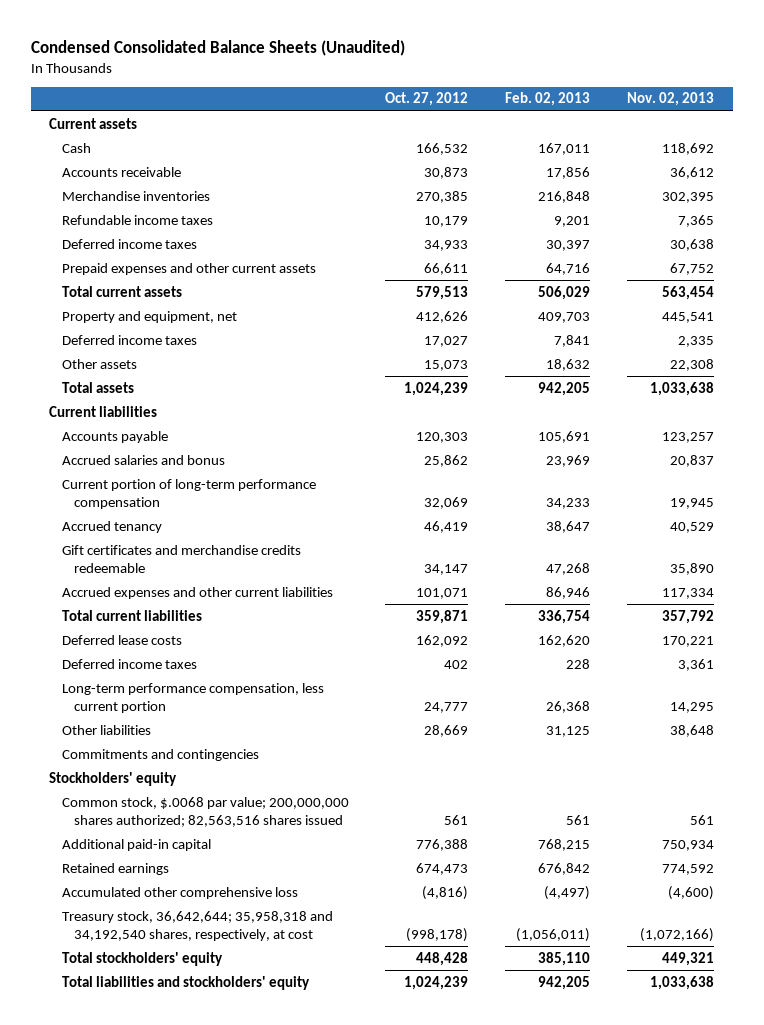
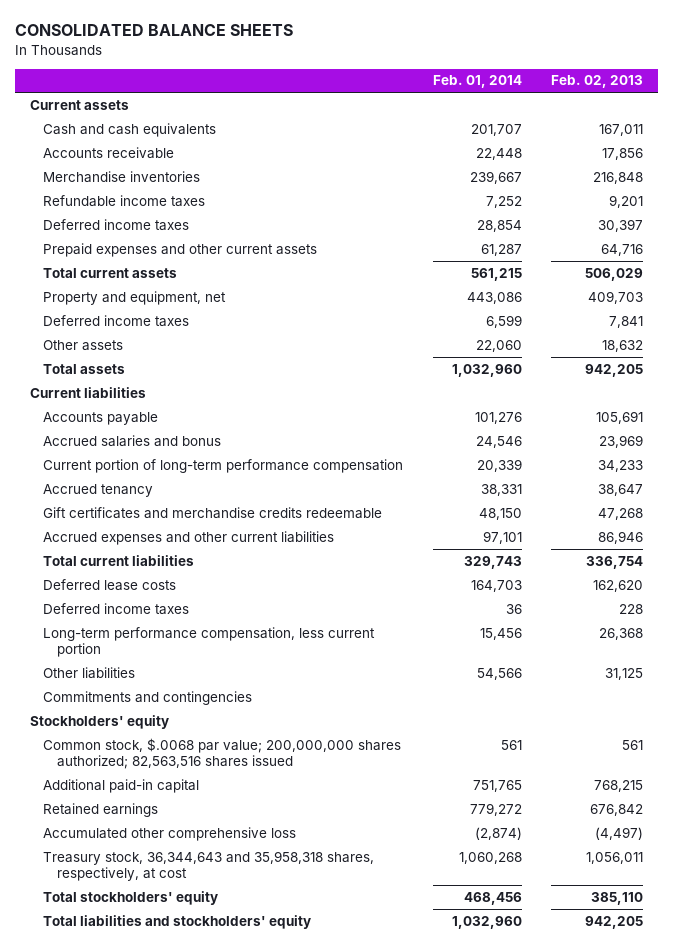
- Condensed Consolidated Balance Sheets (Unaudited)
+ CONSOLIDATED BALANCE SHEETS
- | Oct. 27, 2012 | Feb. 02, 2013 | Nov. 02, 2013
+ | Feb. 01, 2014 | Feb. 02, 2013
- Cash | 166,532 | 167,011 | 118,692
+ Cash and cash equivalents | 201,707 | 167,011
- Treasury stock, 36,642,644; 35,958,318 and 34,192,540 shares, respectively, at cost | (998,178) | (1,056,011) | (1,072,166)
+ Treasury stock, 36,344,643 and 35,958,318 shares, respectively, at cost | 1,060,268 | 1,056,011

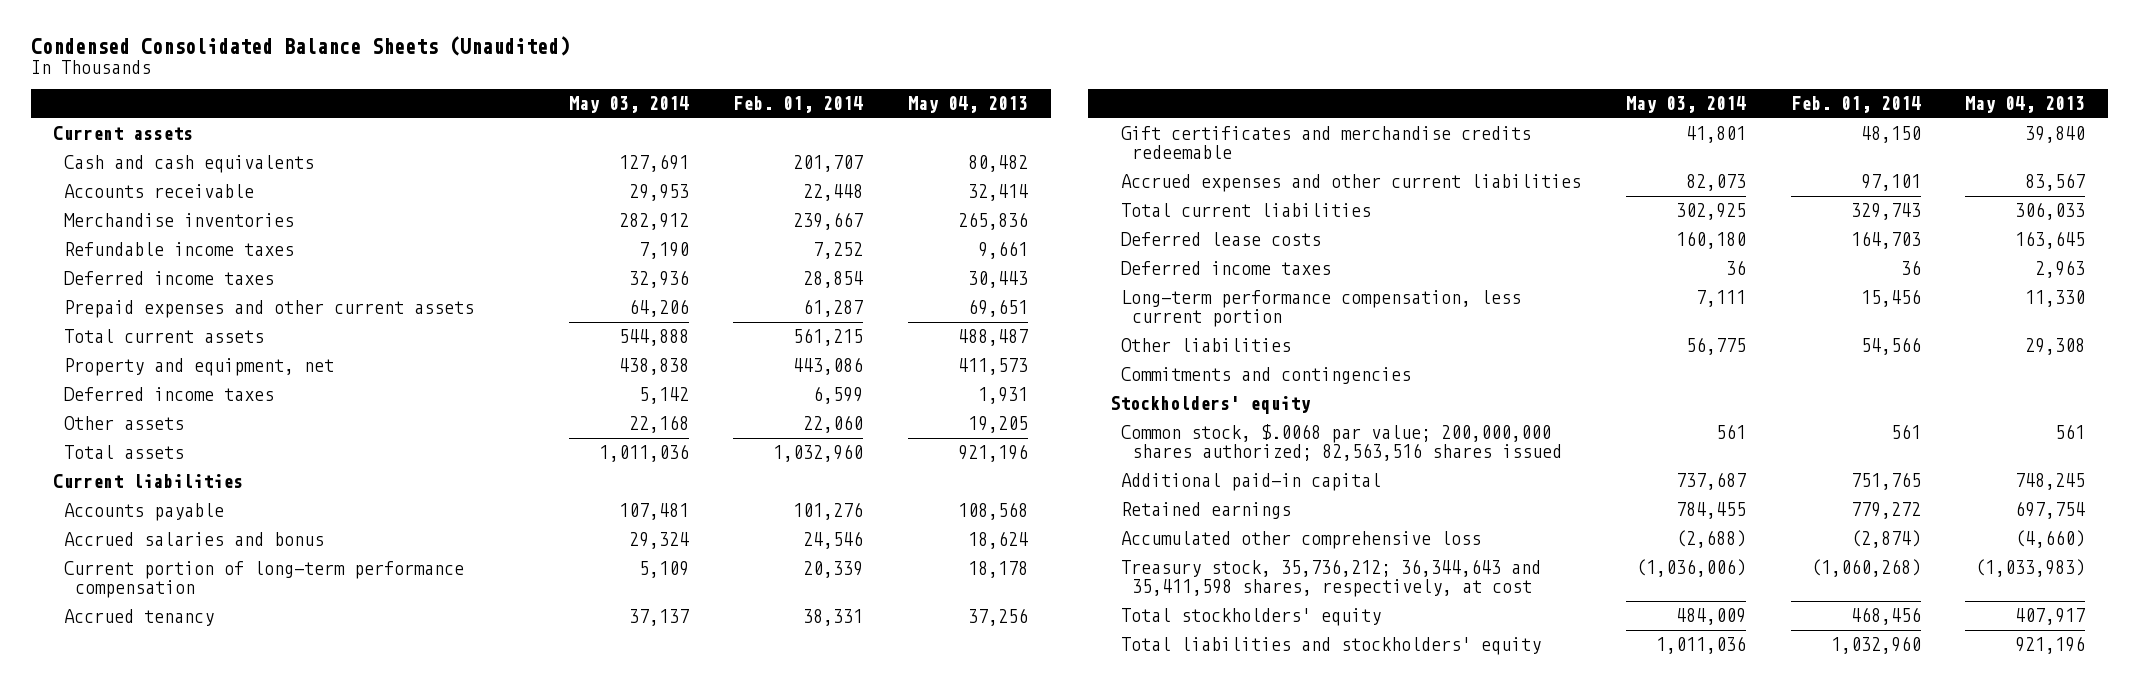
- CONSOLIDATED BALANCE SHEETS
+ Condensed Consolidated Balance Sheets (Unaudited)
- | Feb. 01, 2014 | Feb. 02, 2013
+ | May 03, 2014 | Feb. 01, 2014 | May 04, 2013
- Treasury stock, 36,344,643 and 35,958,318 shares, respectively, at cost | 1,060,268 | 1,056,011
+ Treasury stock, 35,736,212; 36,344,643 and 35,411,598 shares, respectively, at cost | (1,036,006) | (1,060,268) | (1,033,983)

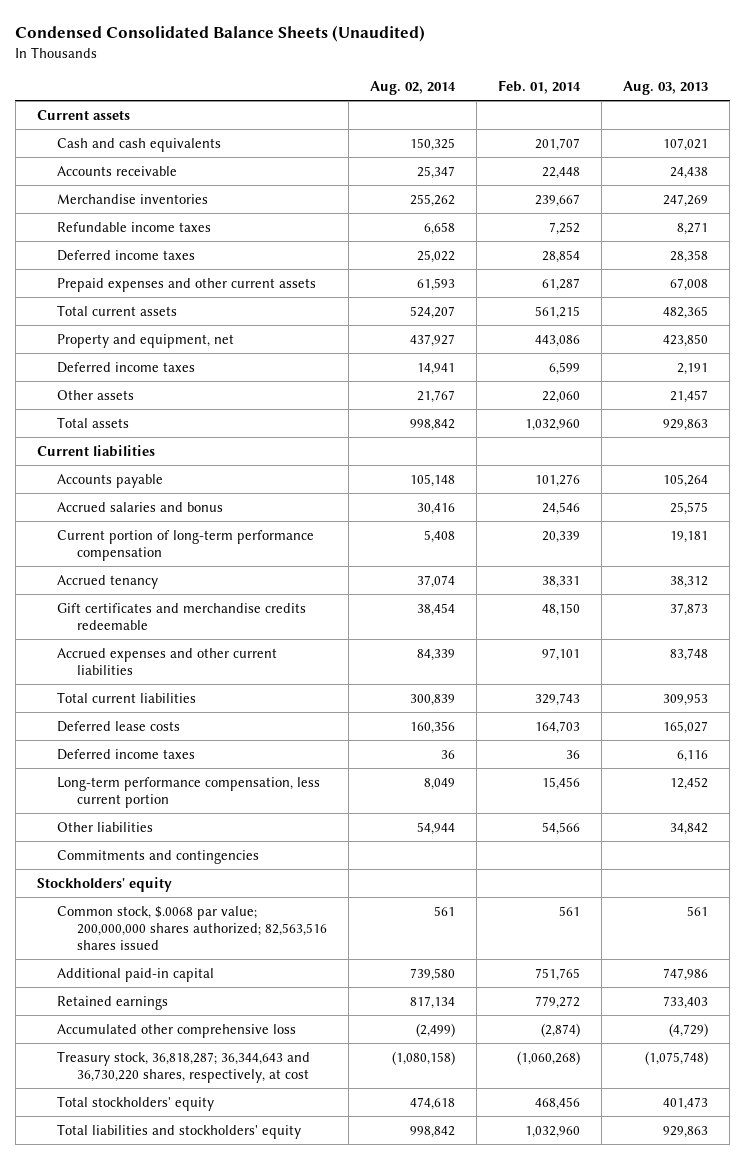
- | May 03, 2014 | Feb. 01, 2014 | May 04, 2013
+ | Aug. 02, 2014 | Feb. 01, 2014 | Aug. 03, 2013
- Treasury stock, 35,736,212; 36,344,643 and 35,411,598 shares, respectively, at cost | (1,036,006) | (1,060,268) | (1,033,983)
+ Treasury stock, 36,818,287; 36,344,643 and 36,730,220 shares, respectively, at cost | (1,080,158) | (1,060,268) | (1,075,748)

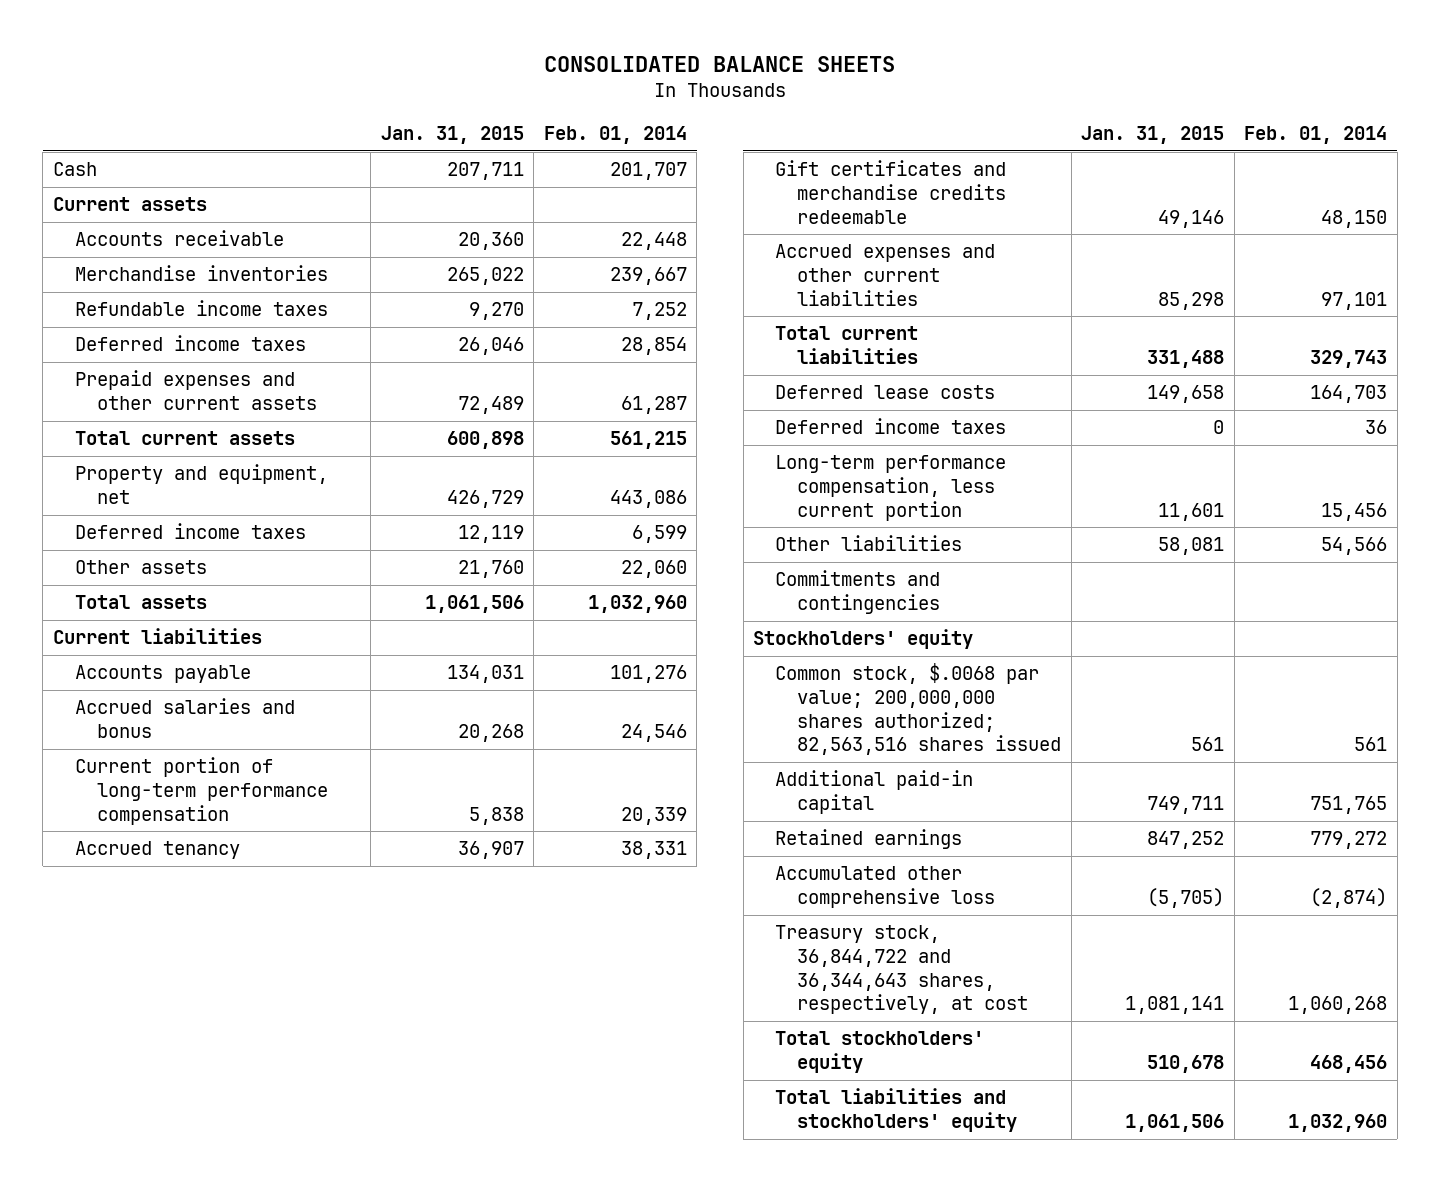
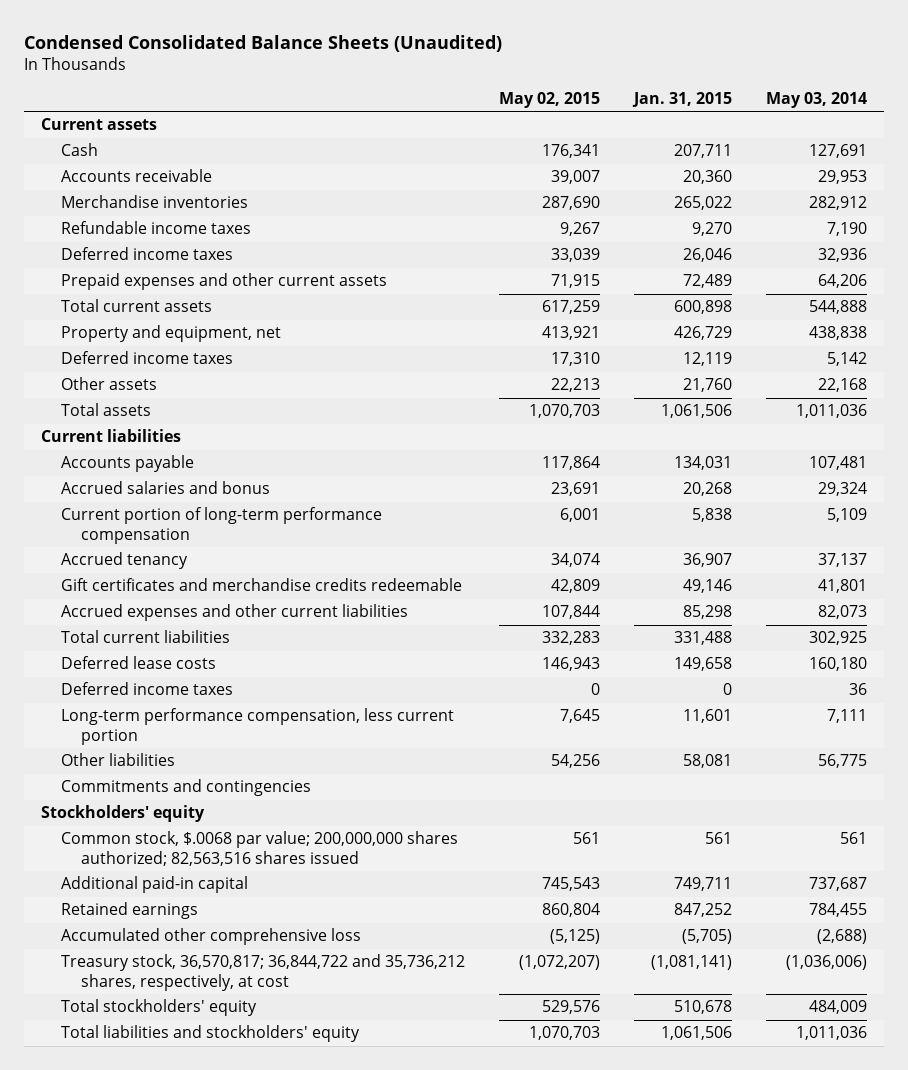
- CONSOLIDATED BALANCE SHEETS
+ Condensed Consolidated Balance Sheets (Unaudited)
- | Jan. 31, 2015 | Feb. 01, 2014
+ | May 02, 2015 | Jan. 31, 2015 | May 03, 2014
moved down: Cash | 176,341 | 207,711 | 127,691
- Treasury stock, 36,844,722 and 36,344,643 shares, respectively, at cost | 1,081,141 | 1,060,268
+ Treasury stock, 36,570,817; 36,844,722 and 35,736,212 shares, respectively, at cost | (1,072,207) | (1,081,141) | (1,036,006)

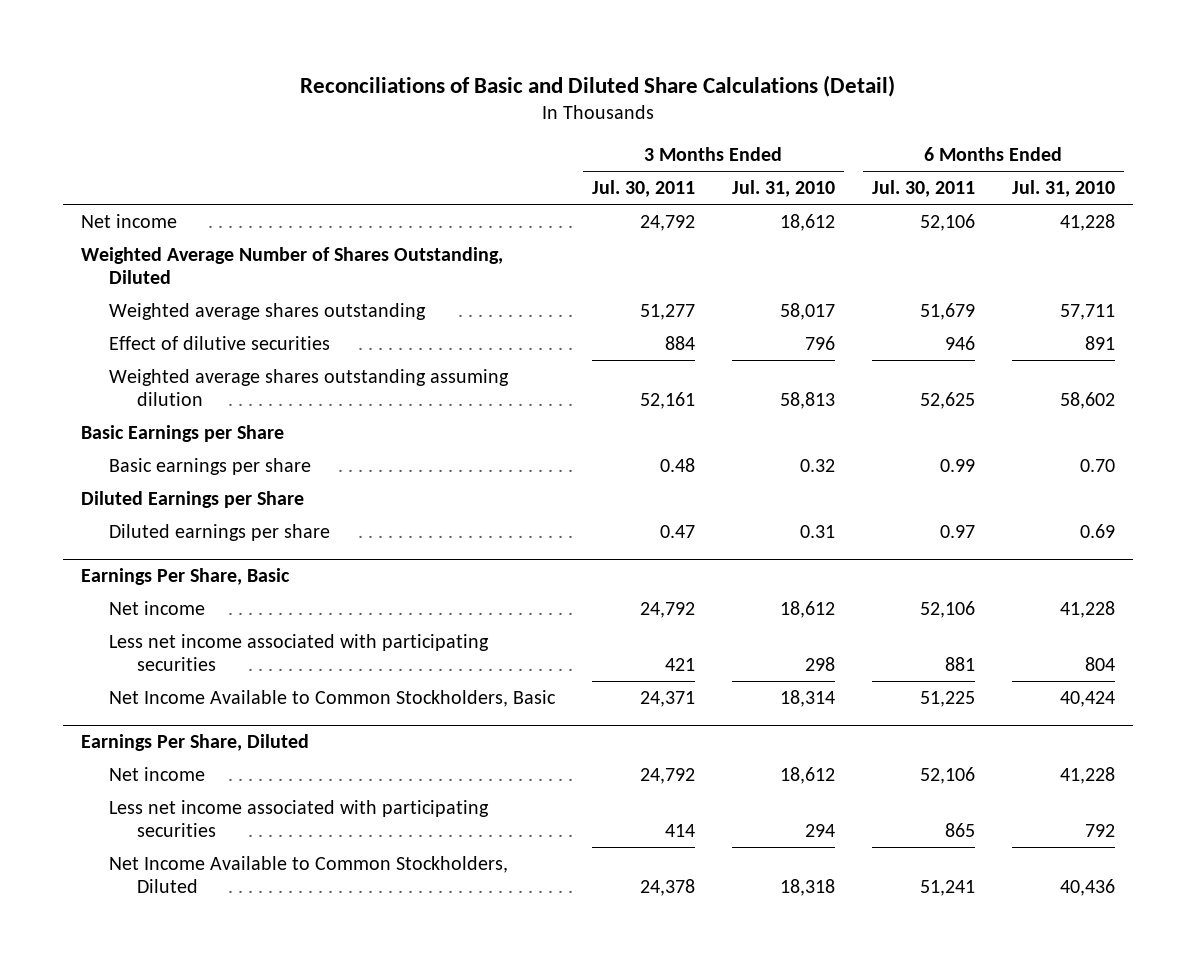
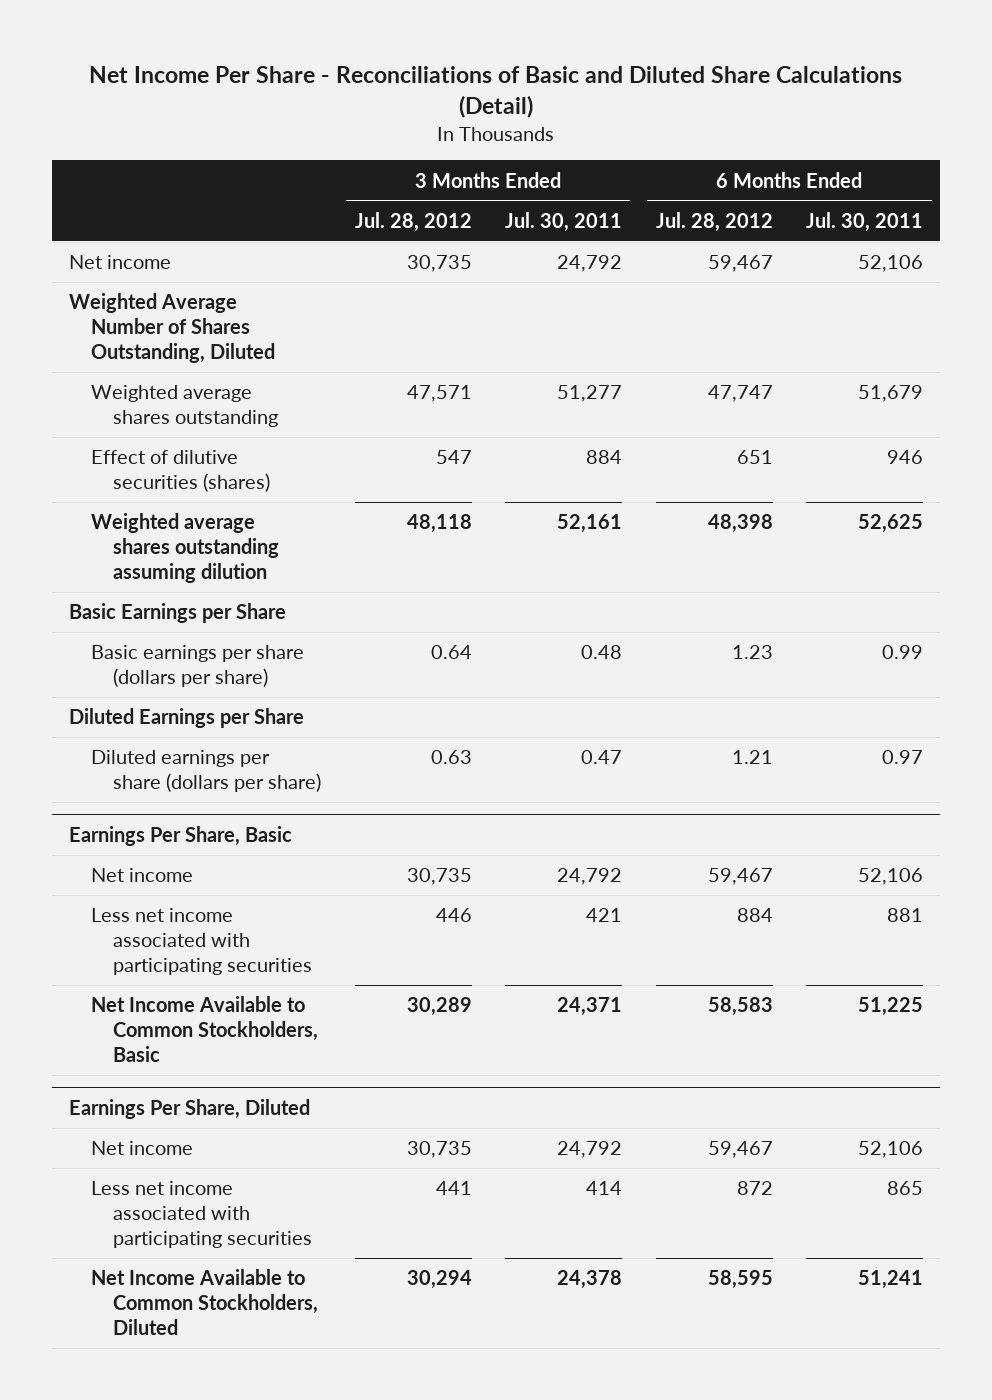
- Reconciliations of Basic and Diluted Share Calculations (Detail)
+ Net Income Per Share - Reconciliations of Basic and Diluted Share Calculations (Detail)
- | 3 Months Ended Jul. 30, 2011 | 3 Months Ended Jul. 31, 2010 | 6 Months Ended Jul. 30, 2011 | 6 Months Ended Jul. 31, 2010
+ | 3 Months Ended Jul. 28, 2012 | 3 Months Ended Jul. 30, 2011 | 6 Months Ended Jul. 28, 2012 | 6 Months Ended Jul. 30, 2011
- Effect of dilutive securities | 884 | 796 | 946 | 891
+ Effect of dilutive securities (shares) | 547 | 884 | 651 | 946
- Basic earnings per share | 0.48 | 0.32 | 0.99 | 0.70
+ Basic earnings per share (dollars per share) | 0.64 | 0.48 | 1.23 | 0.99
- Diluted earnings per share | 0.47 | 0.31 | 0.97 | 0.69
+ Diluted earnings per share (dollars per share) | 0.63 | 0.47 | 1.21 | 0.97

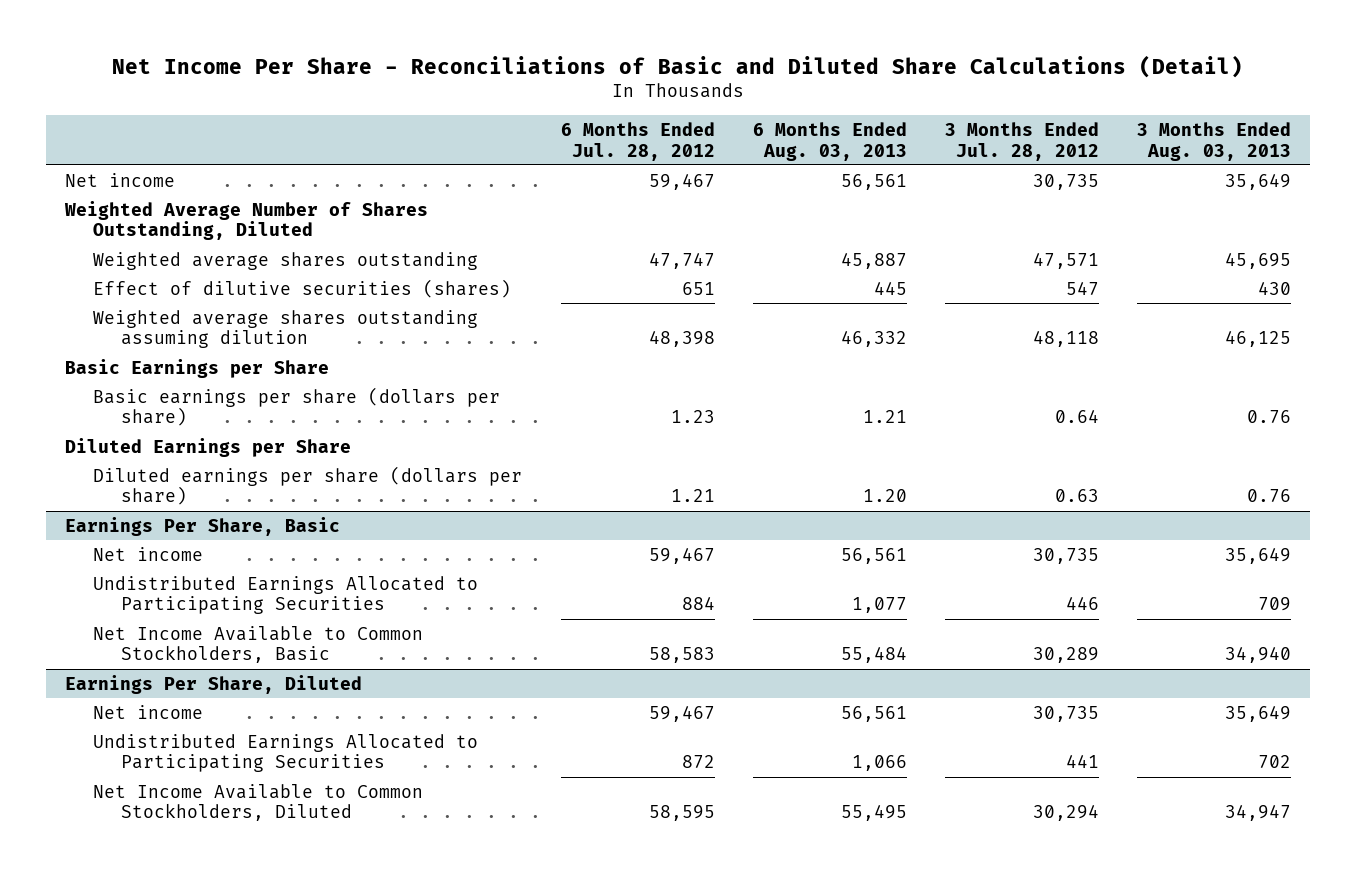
- | 3 Months Ended Jul. 28, 2012 | 3 Months Ended Jul. 30, 2011 | 6 Months Ended Jul. 28, 2012 | 6 Months Ended Jul. 30, 2011
+ | 6 Months Ended Jul. 28, 2012 | 6 Months Ended Aug. 03, 2013 | 3 Months Ended Jul. 28, 2012 | 3 Months Ended Aug. 03, 2013
@ Earnings Per Share, Basic
- Less net income associated with participating securities | 446 | 421 | 884 | 881
+ Undistributed Earnings Allocated to Participating Securities | 884 | 1,077 | 446 | 709
@ Earnings Per Share, Diluted
- Less net income associated with participating securities | 441 | 414 | 872 | 865
+ Undistributed Earnings Allocated to Participating Securities | 872 | 1,066 | 441 | 702

